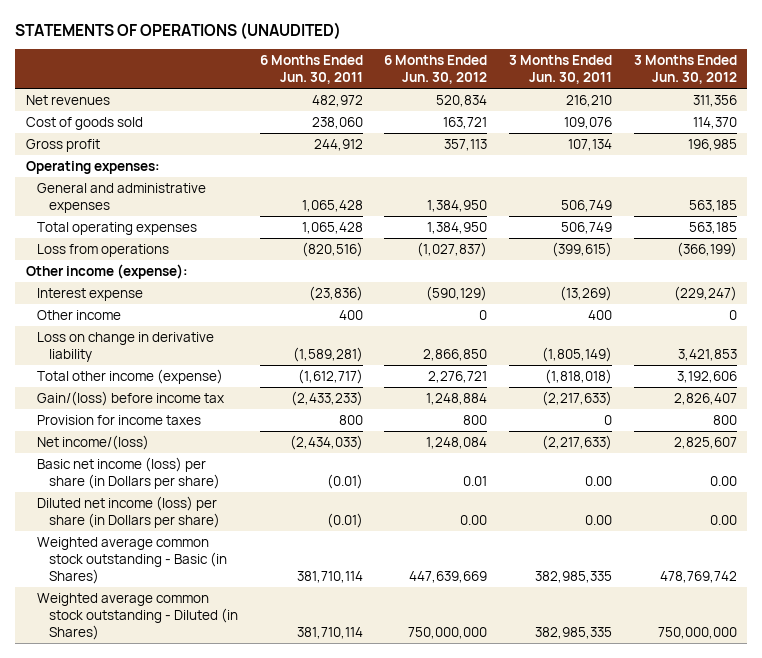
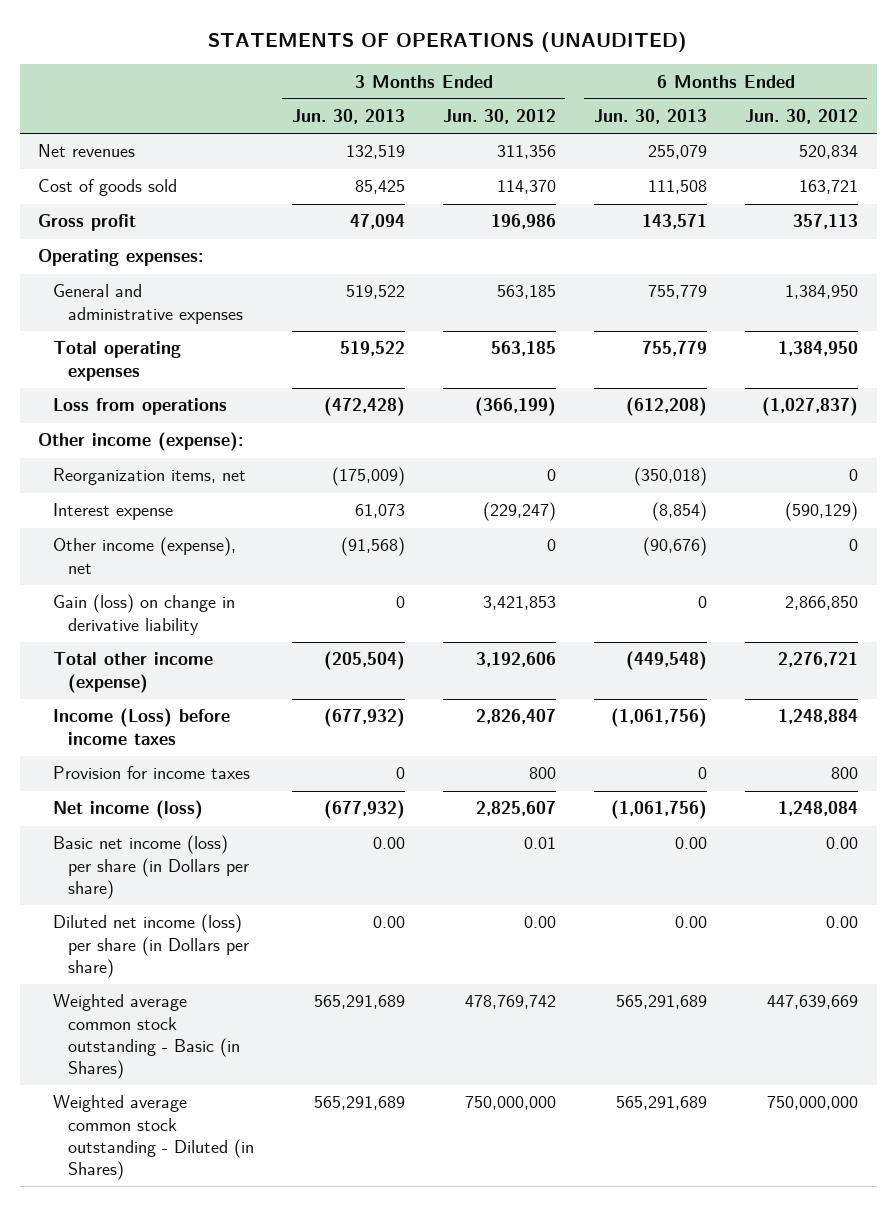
- | 6 Months Ended Jun. 30, 2011 | 6 Months Ended Jun. 30, 2012 | 3 Months Ended Jun. 30, 2011 | 3 Months Ended Jun. 30, 2012
+ | 3 Months Ended Jun. 30, 2013 | 3 Months Ended Jun. 30, 2012 | 6 Months Ended Jun. 30, 2013 | 6 Months Ended Jun. 30, 2012
- Gross profit | 244,912 | 357,113 | 107,134 | 196,985
+ Gross profit | 47,094 | 196,986 | 143,571 | 357,113
+ Reorganization items, net | (175,009) | 0 | (350,018) | 0
- Other income | 400 | 0 | 400 | 0
- Loss on change in derivative liability | (1,589,281) | 2,866,850 | (1,805,149) | 3,421,853
+ Other income (expense), net | (91,568) | 0 | (90,676) | 0
+ Gain (loss) on change in derivative liability | 0 | 3,421,853 | 0 | 2,866,850
- Gain/(loss) before income tax | (2,433,233) | 1,248,884 | (2,217,633) | 2,826,407
+ Income (Loss) before income taxes | (677,932) | 2,826,407 | (1,061,756) | 1,248,884
- Net income/(loss) | (2,434,033) | 1,248,084 | (2,217,633) | 2,825,607
- Basic net income (loss) per share (in Dollars per share) | (0.01) | 0.01 | 0.00 | 0.00
+ Net income (loss) | (677,932) | 2,825,607 | (1,061,756) | 1,248,084
+ Basic net income (loss) per share (in Dollars per share) | 0.00 | 0.01 | 0.00 | 0.00

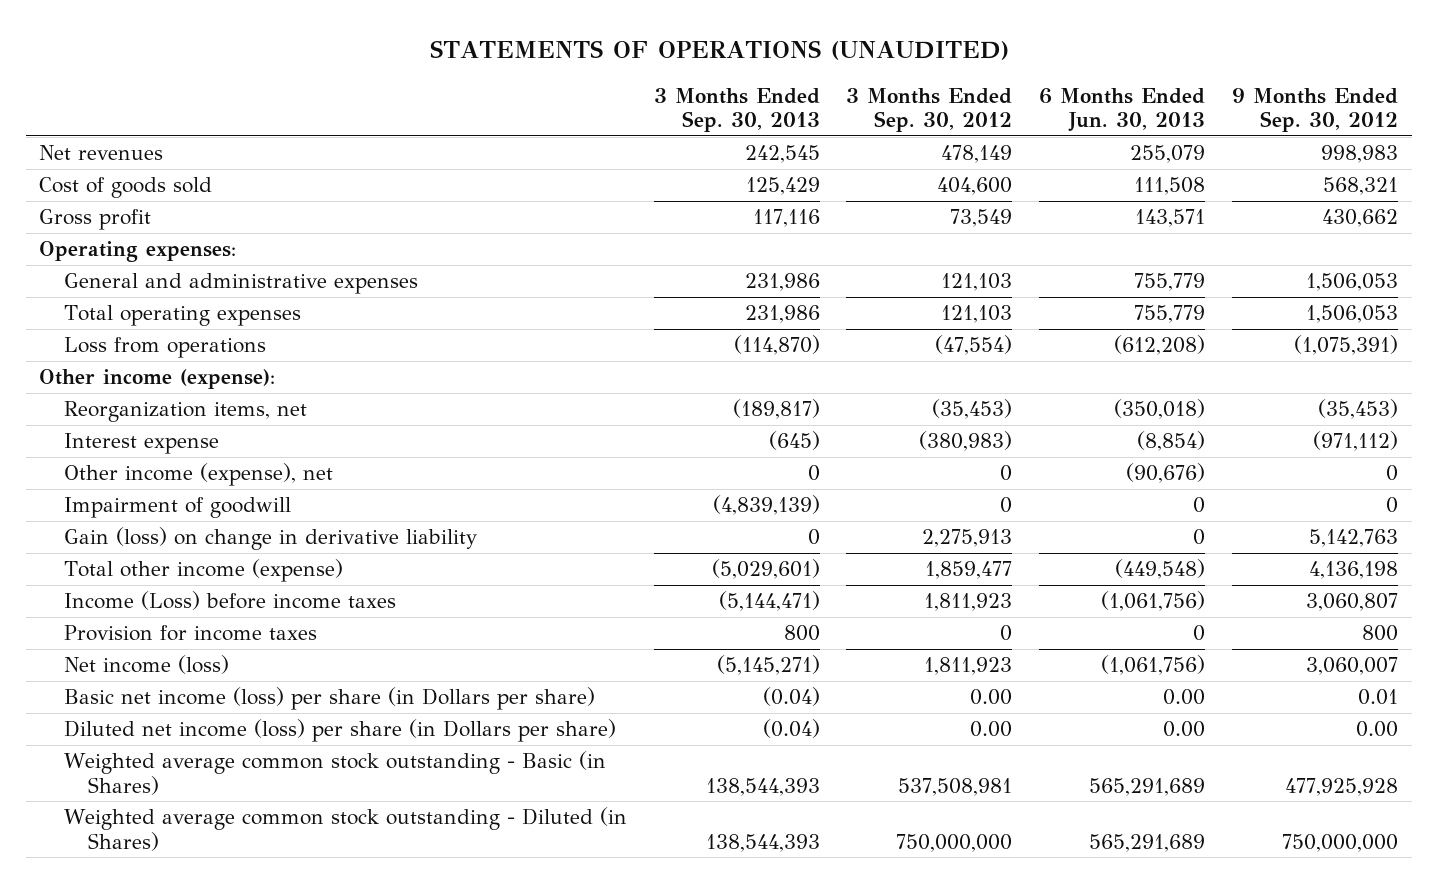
- | 3 Months Ended Jun. 30, 2013 | 3 Months Ended Jun. 30, 2012 | 6 Months Ended Jun. 30, 2013 | 6 Months Ended Jun. 30, 2012
+ | 3 Months Ended Sep. 30, 2013 | 3 Months Ended Sep. 30, 2012 | 6 Months Ended Jun. 30, 2013 | 9 Months Ended Sep. 30, 2012
+ Impairment of goodwill | (4,839,139) | 0 | 0 | 0

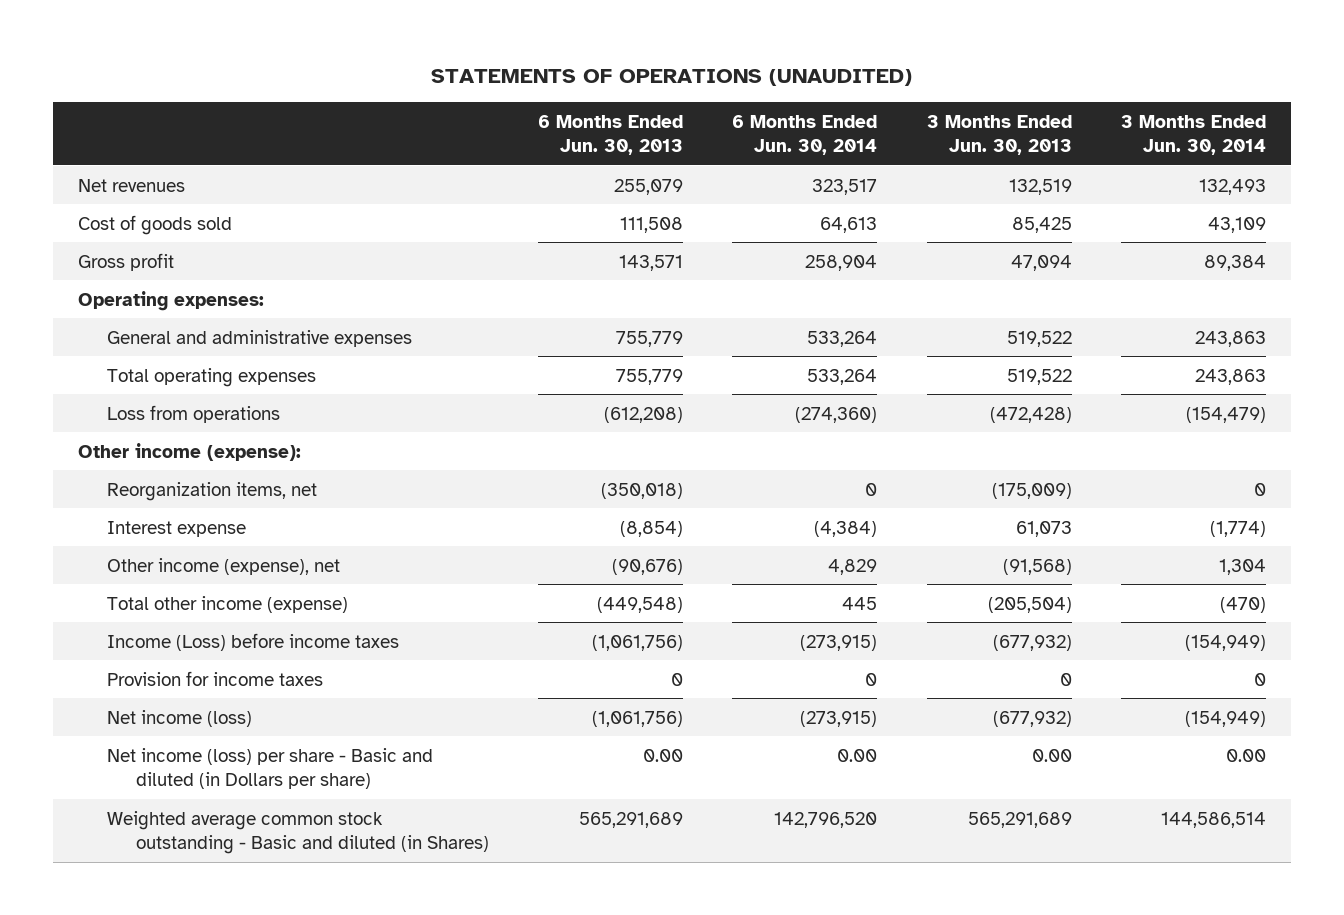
- | 3 Months Ended Sep. 30, 2013 | 3 Months Ended Sep. 30, 2012 | 6 Months Ended Jun. 30, 2013 | 9 Months Ended Sep. 30, 2012
+ | 6 Months Ended Jun. 30, 2013 | 6 Months Ended Jun. 30, 2014 | 3 Months Ended Jun. 30, 2013 | 3 Months Ended Jun. 30, 2014
- Impairment of goodwill | (4,839,139) | 0 | 0 | 0
- Gain (loss) on change in derivative liability | 0 | 2,275,913 | 0 | 5,142,763
- Basic net income (loss) per share (in Dollars per share) | (0.04) | 0.00 | 0.00 | 0.01
- Diluted net income (loss) per share (in Dollars per share) | (0.04) | 0.00 | 0.00 | 0.00
- Weighted average common stock outstanding - Basic (in Shares) | 138,544,393 | 537,508,981 | 565,291,689 | 477,925,928
- Weighted average common stock outstanding - Diluted (in Shares) | 138,544,393 | 750,000,000 | 565,291,689 | 750,000,000
+ Net income (loss) per share - Basic and diluted (in Dollars per share) | 0.00 | 0.00 | 0.00 | 0.00
+ Weighted average common stock outstanding - Basic and diluted (in Shares) | 565,291,689 | 142,796,520 | 565,291,689 | 144,586,514

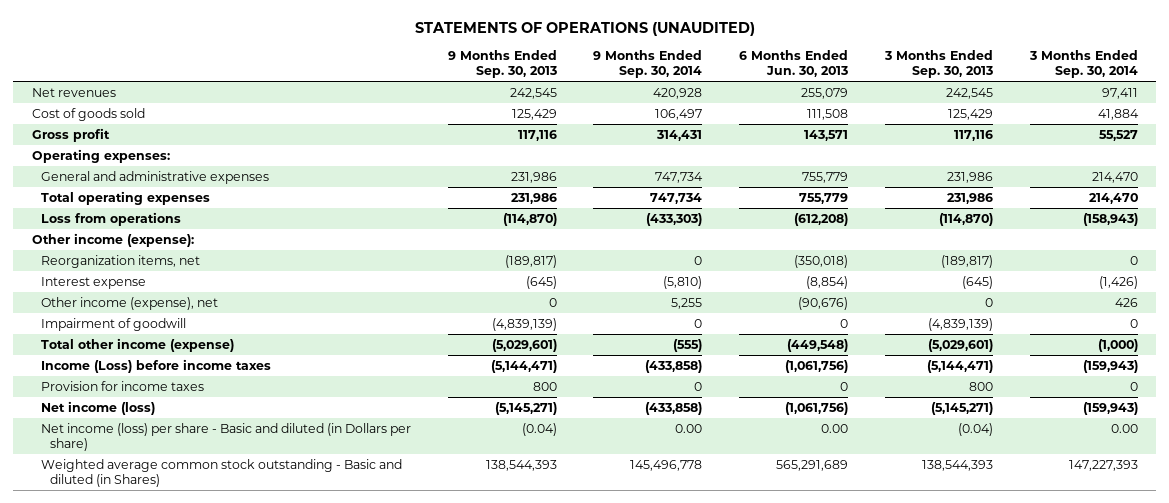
- | 6 Months Ended Jun. 30, 2013 | 6 Months Ended Jun. 30, 2014 | 3 Months Ended Jun. 30, 2013 | 3 Months Ended Jun. 30, 2014
+ | 9 Months Ended Sep. 30, 2013 | 9 Months Ended Sep. 30, 2014 | 6 Months Ended Jun. 30, 2013 | 3 Months Ended Sep. 30, 2013 | 3 Months Ended Sep. 30, 2014
+ Impairment of goodwill | (4,839,139) | 0 | 0 | (4,839,139) | 0

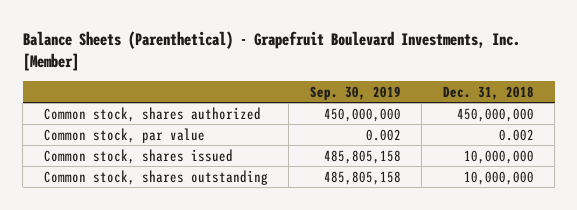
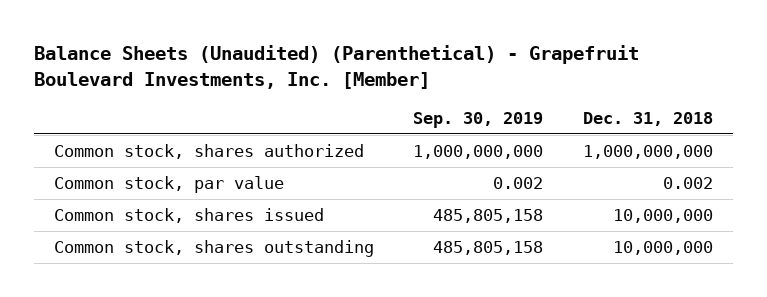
- Balance Sheets (Parenthetical) - Grapefruit Boulevard Investments, Inc. [Member]
+ Balance Sheets (Unaudited) (Parenthetical) - Grapefruit Boulevard Investments, Inc. [Member]
- Common stock, shares authorized | 450,000,000 | 450,000,000
+ Common stock, shares authorized | 1,000,000,000 | 1,000,000,000

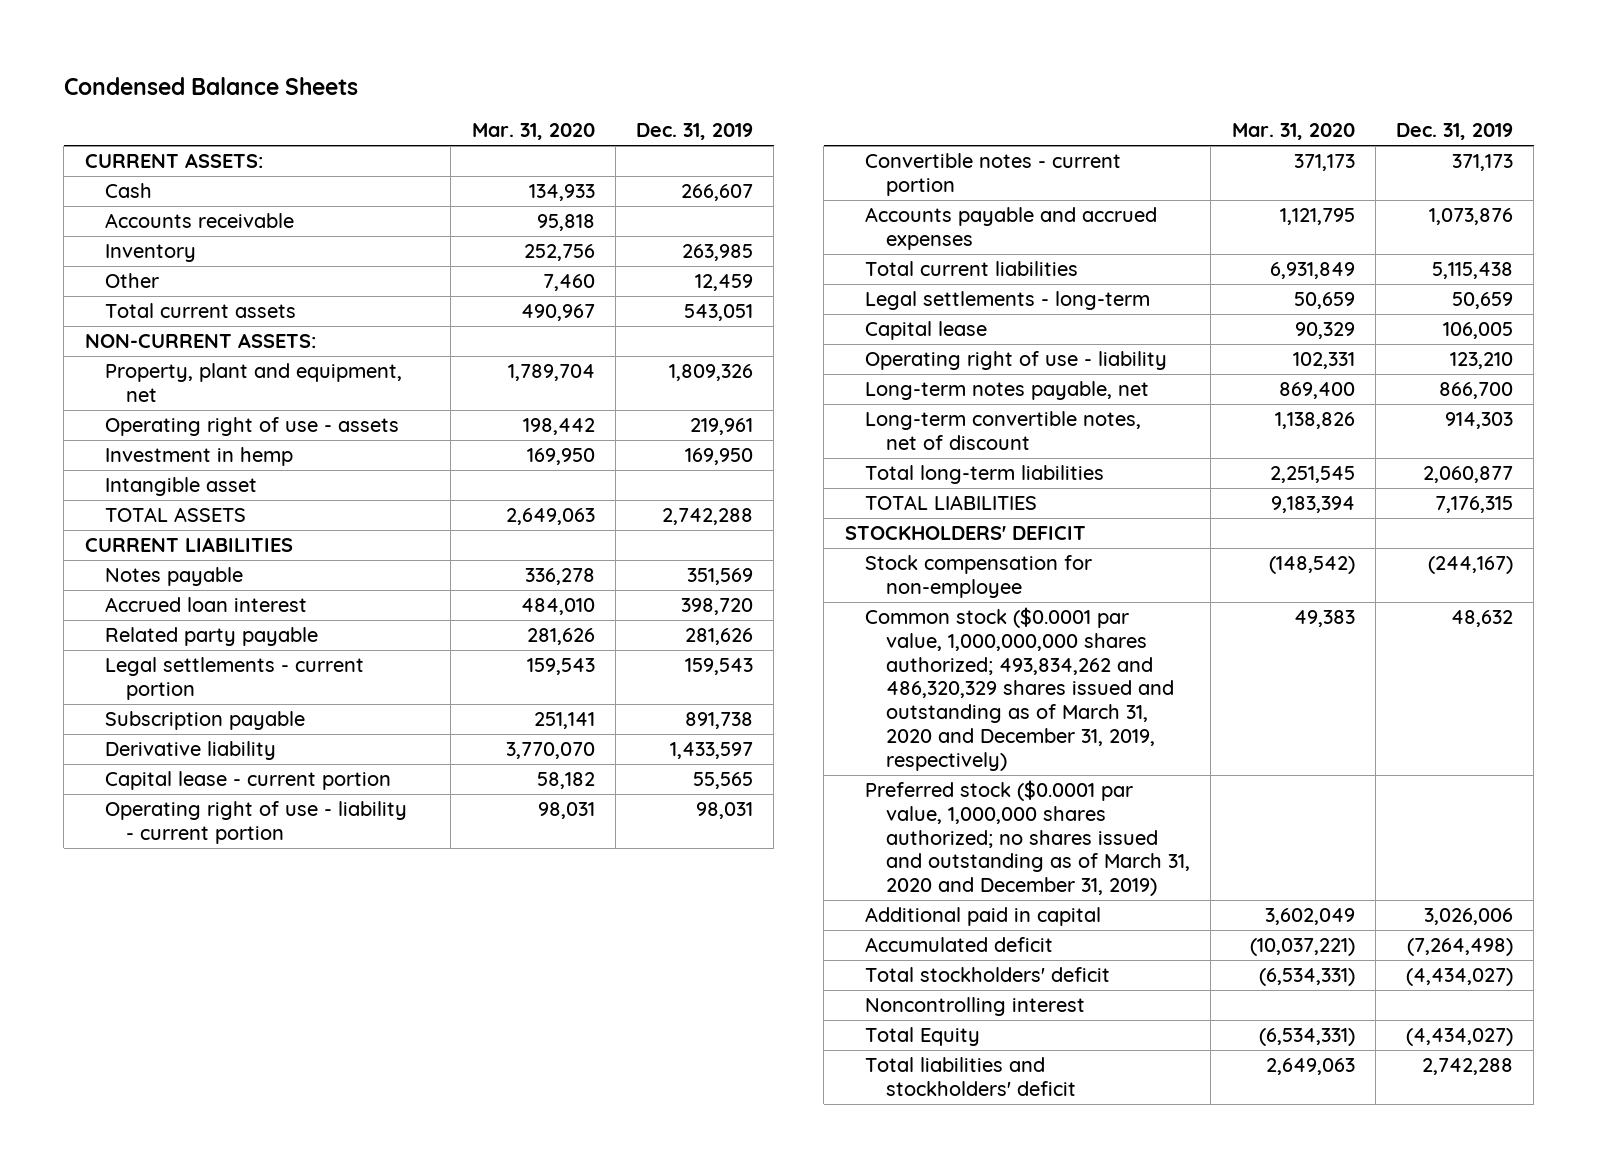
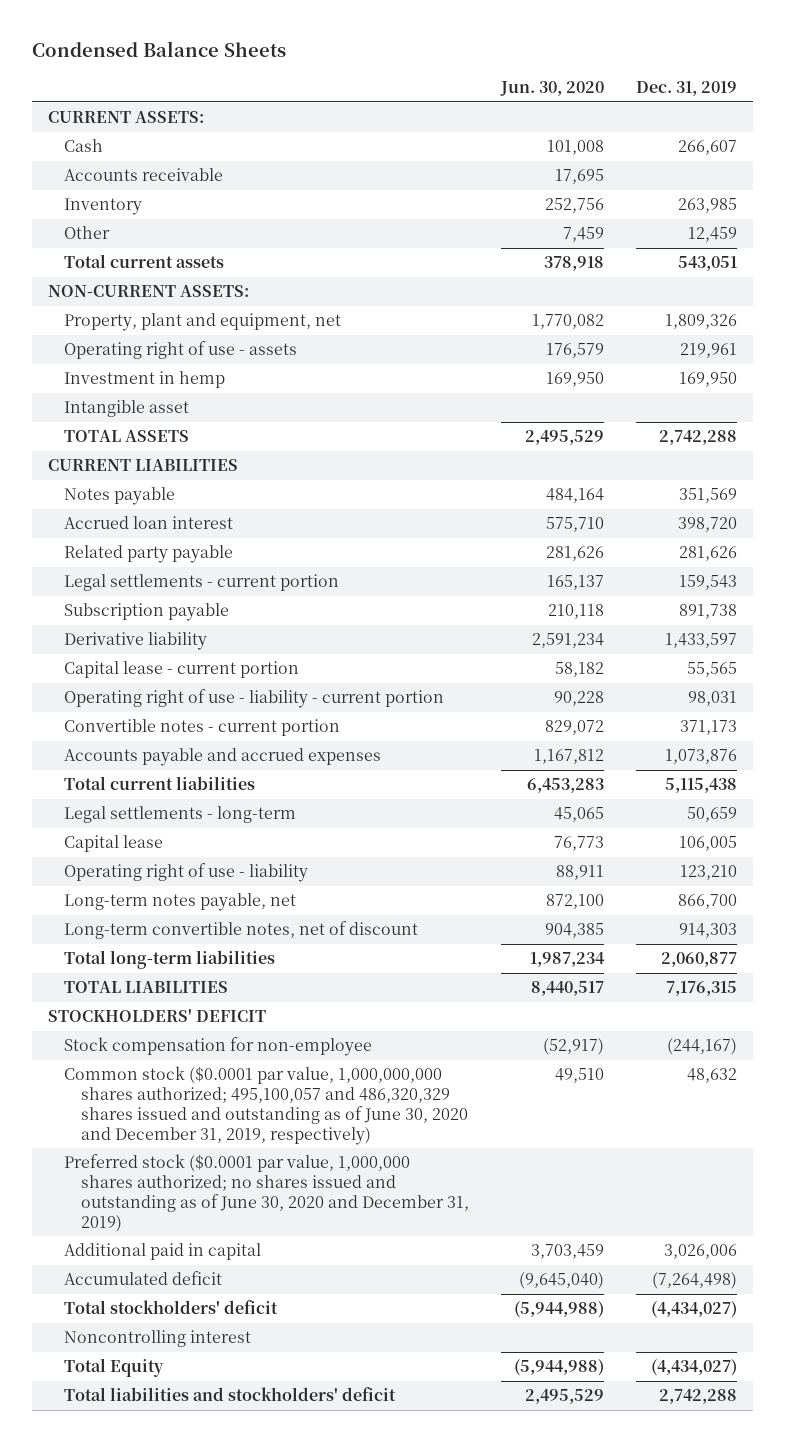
- | Mar. 31, 2020 | Dec. 31, 2019
+ | Jun. 30, 2020 | Dec. 31, 2019
- Common stock ($0.0001 par value, 1,000,000,000 shares authorized; 493,834,262 and 486,320,329 shares issued and outstanding as of March 31, 2020 and December 31, 2019, respectively) | 49,383 | 48,632
- Preferred stock ($0.0001 par value, 1,000,000 shares authorized; no shares issued and outstanding as of March 31, 2020 and December 31, 2019)
+ Common stock ($0.0001 par value, 1,000,000,000 shares authorized; 495,100,057 and 486,320,329 shares issued and outstanding as of June 30, 2020 and December 31, 2019, respectively) | 49,510 | 48,632
+ Preferred stock ($0.0001 par value, 1,000,000 shares authorized; no shares issued and outstanding as of June 30, 2020 and December 31, 2019)

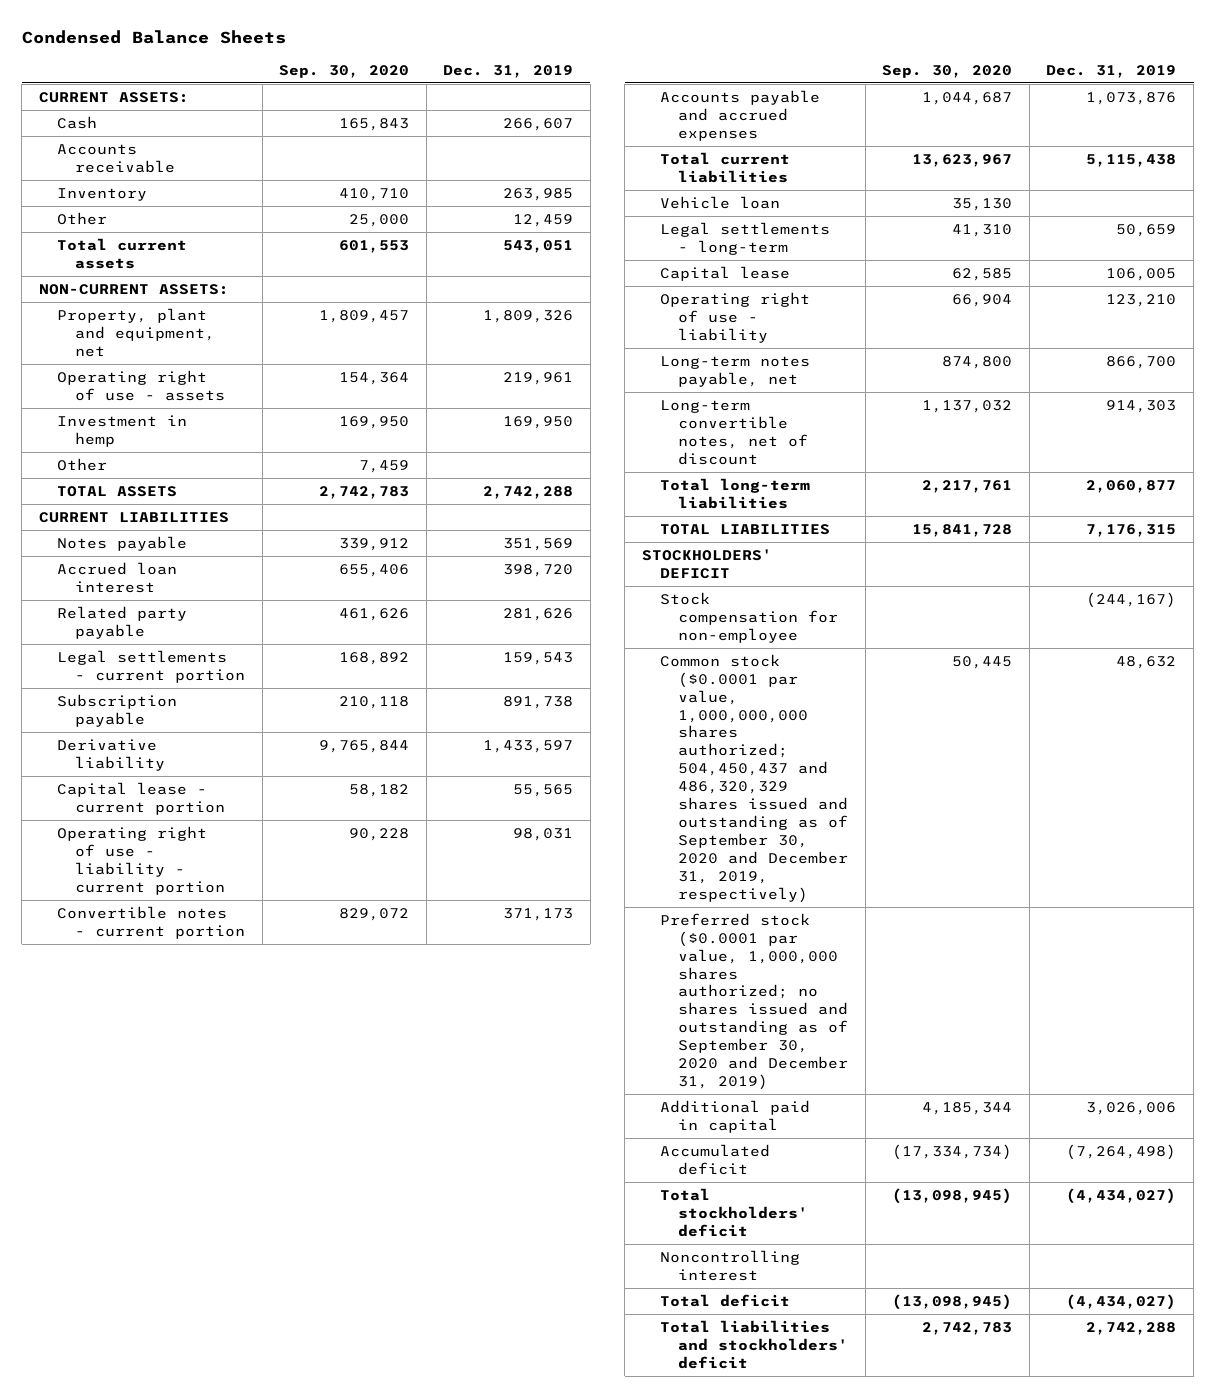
- | Jun. 30, 2020 | Dec. 31, 2019
+ | Sep. 30, 2020 | Dec. 31, 2019
- Intangible asset
+ Other | 7,459 |
+ Vehicle loan | 35,130 |
- Common stock ($0.0001 par value, 1,000,000,000 shares authorized; 495,100,057 and 486,320,329 shares issued and outstanding as of June 30, 2020 and December 31, 2019, respectively) | 49,510 | 48,632
- Preferred stock ($0.0001 par value, 1,000,000 shares authorized; no shares issued and outstanding as of June 30, 2020 and December 31, 2019)
+ Common stock ($0.0001 par value, 1,000,000,000 shares authorized; 504,450,437 and 486,320,329 shares issued and outstanding as of September 30, 2020 and December 31, 2019, respectively) | 50,445 | 48,632
+ Preferred stock ($0.0001 par value, 1,000,000 shares authorized; no shares issued and outstanding as of September 30, 2020 and December 31, 2019)
- Total Equity | (5,944,988) | (4,434,027)
+ Total deficit | (13,098,945) | (4,434,027)

